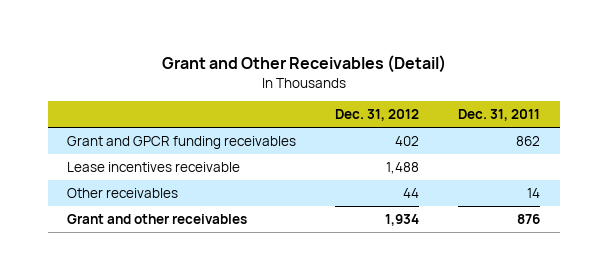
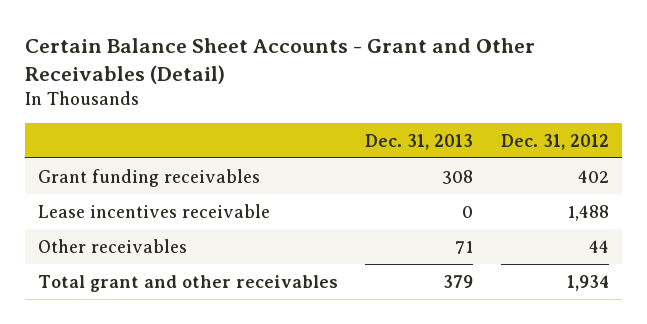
- Grant and Other Receivables (Detail)
+ Certain Balance Sheet Accounts - Grant and Other Receivables (Detail)
- | Dec. 31, 2012 | Dec. 31, 2011
+ | Dec. 31, 2013 | Dec. 31, 2012
- Grant and GPCR funding receivables | 402 | 862
+ Grant funding receivables | 308 | 402
- Grant and other receivables | 1,934 | 876
+ Total grant and other receivables | 379 | 1,934

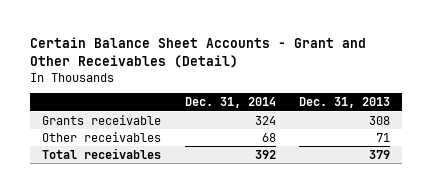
- | Dec. 31, 2013 | Dec. 31, 2012
+ | Dec. 31, 2014 | Dec. 31, 2013
- Grant funding receivables | 308 | 402
- Lease incentives receivable | 0 | 1,488
+ Grants receivable | 324 | 308
- Total grant and other receivables | 379 | 1,934
+ Total receivables | 392 | 379

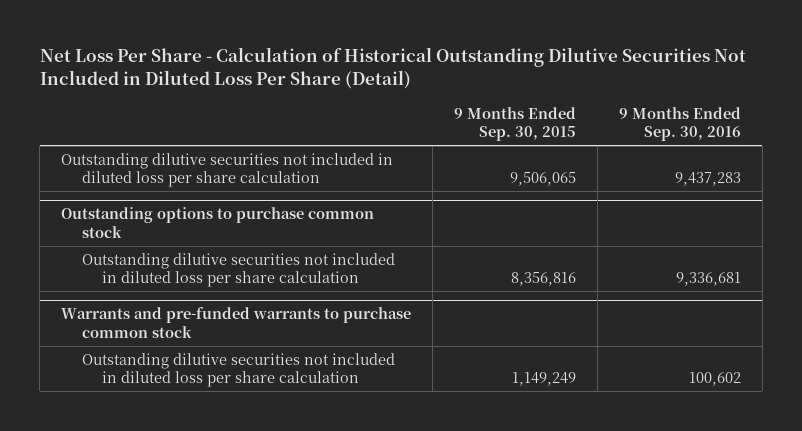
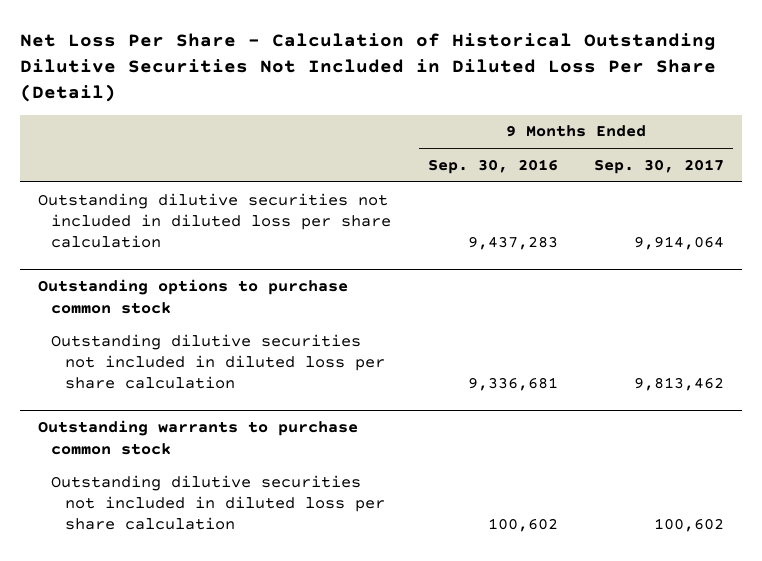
- | 9 Months Ended Sep. 30, 2015 | 9 Months Ended Sep. 30, 2016
+ | 9 Months Ended Sep. 30, 2016 | 9 Months Ended Sep. 30, 2017
- Warrants and pre-funded warrants to purchase common stock
+ Outstanding warrants to purchase common stock

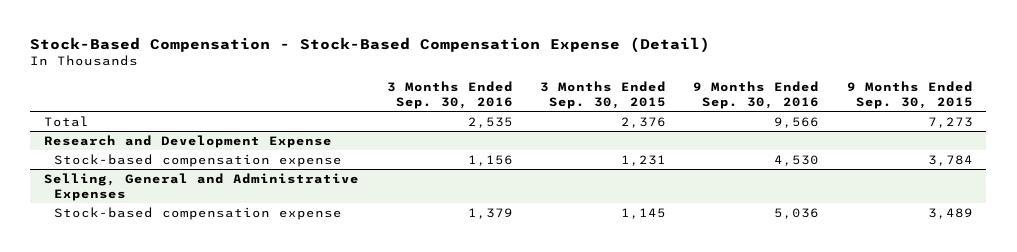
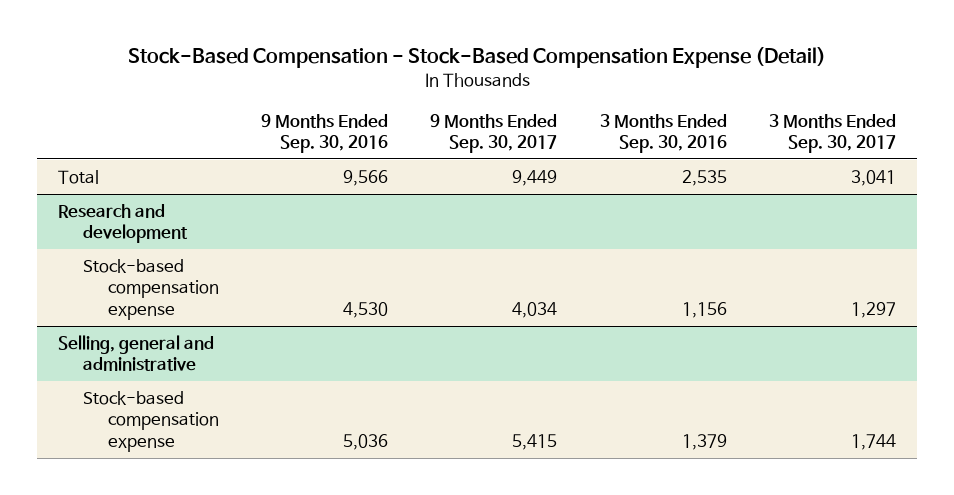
- | 3 Months Ended Sep. 30, 2016 | 3 Months Ended Sep. 30, 2015 | 9 Months Ended Sep. 30, 2016 | 9 Months Ended Sep. 30, 2015
+ | 9 Months Ended Sep. 30, 2016 | 9 Months Ended Sep. 30, 2017 | 3 Months Ended Sep. 30, 2016 | 3 Months Ended Sep. 30, 2017
- Research and Development Expense
+ Research and development
- Selling, General and Administrative Expenses
+ Selling, general and administrative

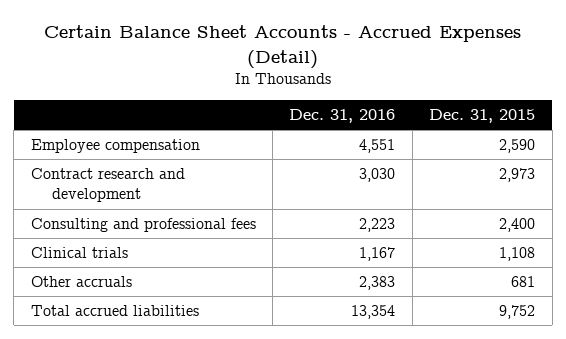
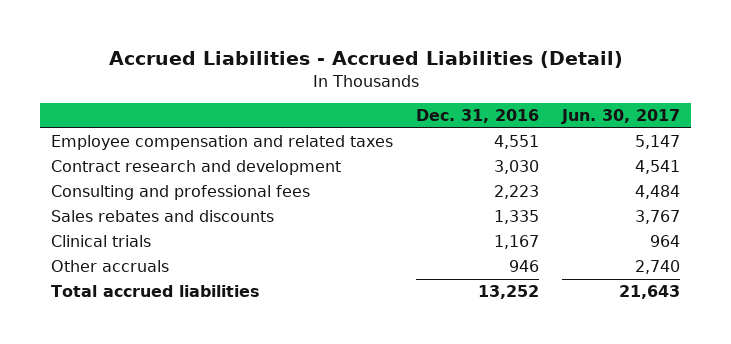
- Certain Balance Sheet Accounts - Accrued Expenses (Detail)
+ Accrued Liabilities - Accrued Liabilities (Detail)
- | Dec. 31, 2016 | Dec. 31, 2015
+ | Dec. 31, 2016 | Jun. 30, 2017
- Employee compensation | 4,551 | 2,590
+ Employee compensation and related taxes | 4,551 | 5,147
+ Sales rebates and discounts | 1,335 | 3,767
- Other accruals | 2,383 | 681
- Total accrued liabilities | 13,354 | 9,752
+ Other accruals | 946 | 2,740
+ Total accrued liabilities | 13,252 | 21,643

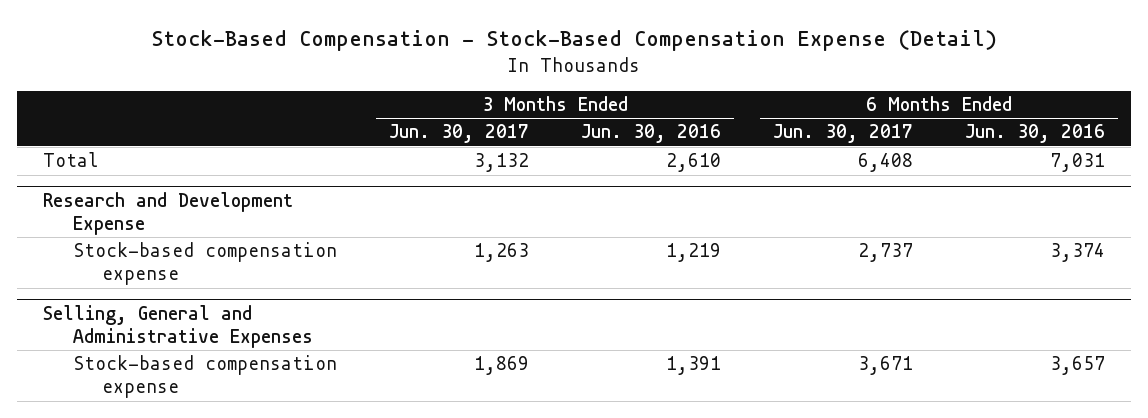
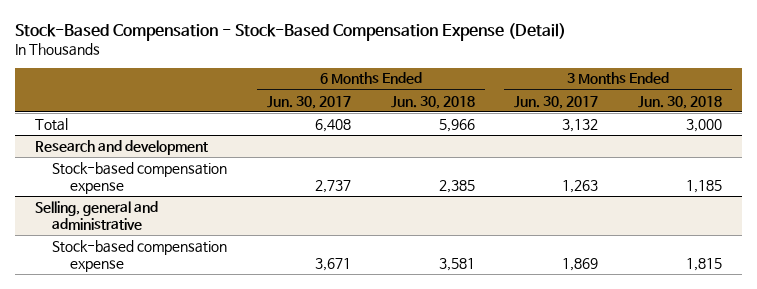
- | 3 Months Ended Jun. 30, 2017 | 3 Months Ended Jun. 30, 2016 | 6 Months Ended Jun. 30, 2017 | 6 Months Ended Jun. 30, 2016
+ | 6 Months Ended Jun. 30, 2017 | 6 Months Ended Jun. 30, 2018 | 3 Months Ended Jun. 30, 2017 | 3 Months Ended Jun. 30, 2018
- Research and Development Expense
+ Research and development
- Selling, General and Administrative Expenses
+ Selling, general and administrative

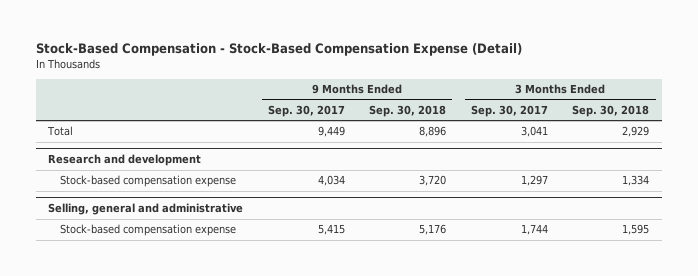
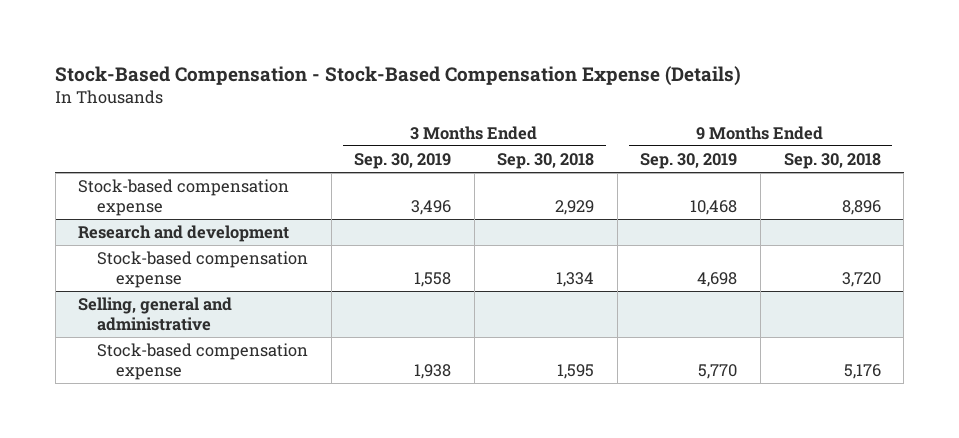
- Stock-Based Compensation - Stock-Based Compensation Expense (Detail)
+ Stock-Based Compensation - Stock-Based Compensation Expense (Details)
- | 9 Months Ended Sep. 30, 2017 | 9 Months Ended Sep. 30, 2018 | 3 Months Ended Sep. 30, 2017 | 3 Months Ended Sep. 30, 2018
+ | 3 Months Ended Sep. 30, 2019 | 3 Months Ended Sep. 30, 2018 | 9 Months Ended Sep. 30, 2019 | 9 Months Ended Sep. 30, 2018
- Total | 9,449 | 8,896 | 3,041 | 2,929
+ Stock-based compensation expense | 3,496 | 2,929 | 10,468 | 8,896

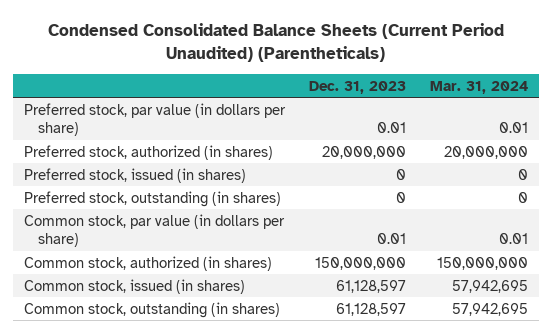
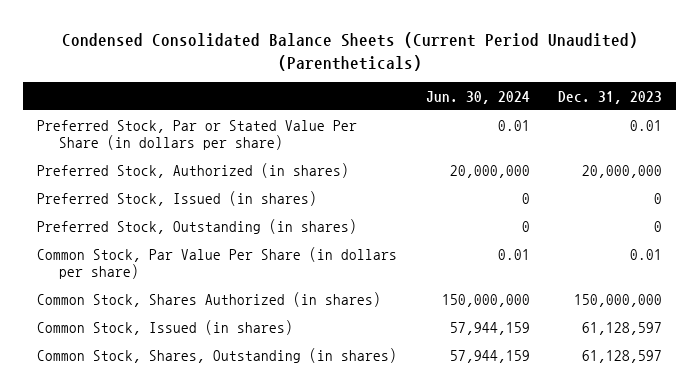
- | Dec. 31, 2023 | Mar. 31, 2024
+ | Jun. 30, 2024 | Dec. 31, 2023
- Preferred stock, par value (in dollars per share) | 0.01 | 0.01
- Preferred stock, authorized (in shares) | 20,000,000 | 20,000,000
- Preferred stock, issued (in shares) | 0 | 0
- Preferred stock, outstanding (in shares) | 0 | 0
- Common stock, par value (in dollars per share) | 0.01 | 0.01
- Common stock, authorized (in shares) | 150,000,000 | 150,000,000
- Common stock, issued (in shares) | 61,128,597 | 57,942,695
- Common stock, outstanding (in shares) | 61,128,597 | 57,942,695
+ Preferred Stock, Par or Stated Value Per Share (in dollars per share) | 0.01 | 0.01
+ Preferred Stock, Authorized (in shares) | 20,000,000 | 20,000,000
+ Preferred Stock, Issued (in shares) | 0 | 0
+ Preferred Stock, Outstanding (in shares) | 0 | 0
+ Common Stock, Par Value Per Share (in dollars per share) | 0.01 | 0.01
+ Common Stock, Shares Authorized (in shares) | 150,000,000 | 150,000,000
+ Common Stock, Issued (in shares) | 57,944,159 | 61,128,597
+ Common Stock, Shares, Outstanding (in shares) | 57,944,159 | 61,128,597

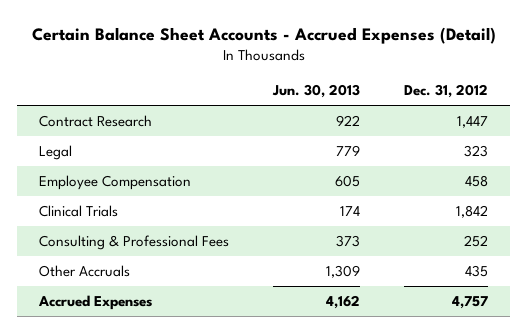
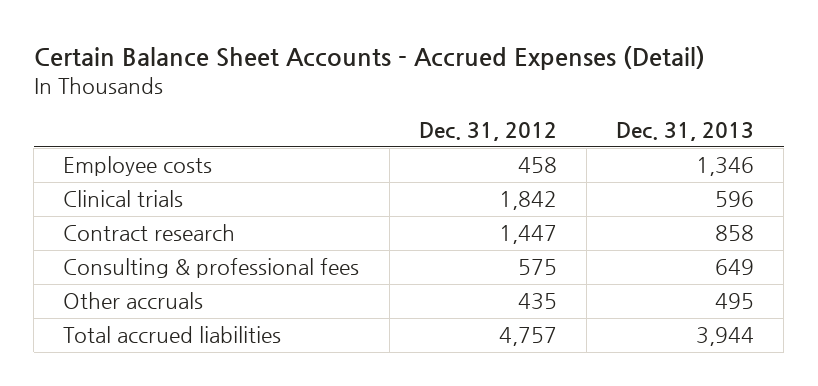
- | Jun. 30, 2013 | Dec. 31, 2012
+ | Dec. 31, 2012 | Dec. 31, 2013
- Contract Research | 922 | 1,447
- Legal | 779 | 323
- Employee Compensation | 605 | 458
- Clinical Trials | 174 | 1,842
- Consulting & Professional Fees | 373 | 252
- Other Accruals | 1,309 | 435
- Accrued Expenses | 4,162 | 4,757
+ Employee costs | 458 | 1,346
+ Clinical trials | 1,842 | 596
+ Contract research | 1,447 | 858
+ Consulting & professional fees | 575 | 649
+ Other accruals | 435 | 495
+ Total accrued liabilities | 4,757 | 3,944

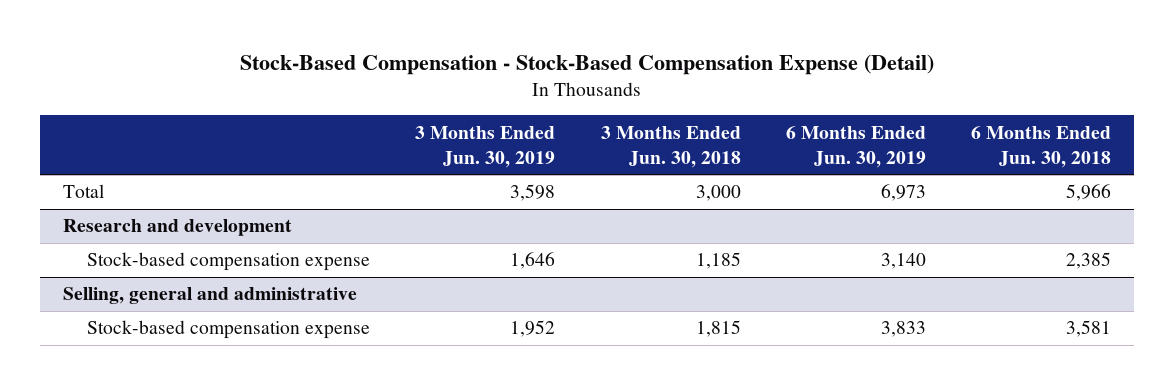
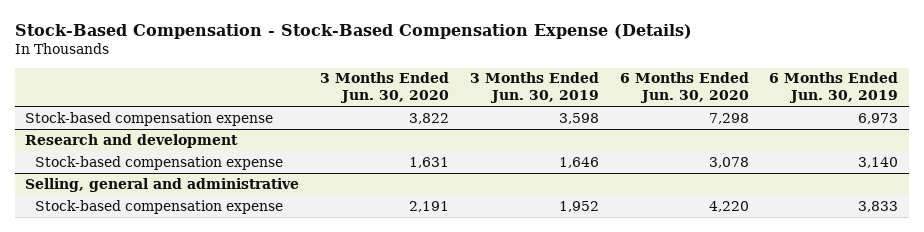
- Stock-Based Compensation - Stock-Based Compensation Expense (Detail)
+ Stock-Based Compensation - Stock-Based Compensation Expense (Details)
- | 3 Months Ended Jun. 30, 2019 | 3 Months Ended Jun. 30, 2018 | 6 Months Ended Jun. 30, 2019 | 6 Months Ended Jun. 30, 2018
+ | 3 Months Ended Jun. 30, 2020 | 3 Months Ended Jun. 30, 2019 | 6 Months Ended Jun. 30, 2020 | 6 Months Ended Jun. 30, 2019
- Total | 3,598 | 3,000 | 6,973 | 5,966
+ Stock-based compensation expense | 3,822 | 3,598 | 7,298 | 6,973

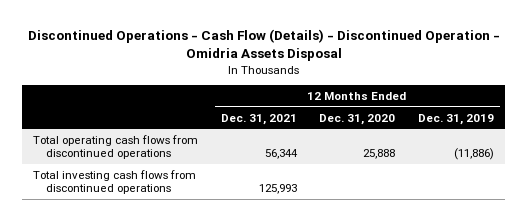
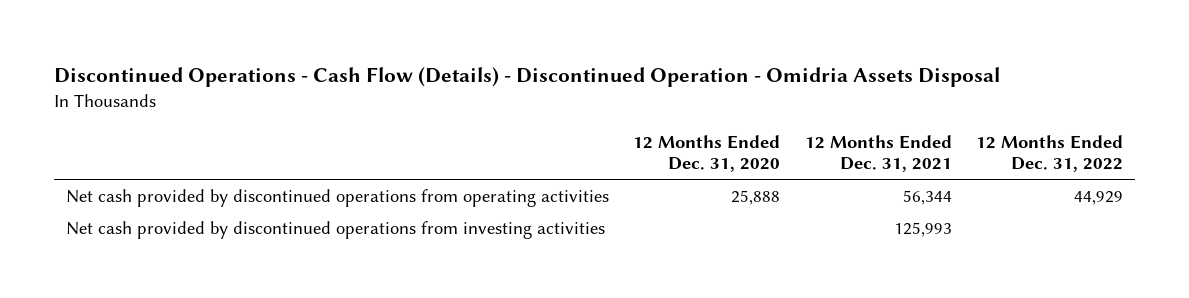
- | 12 Months Ended Dec. 31, 2021 | 12 Months Ended Dec. 31, 2020 | 12 Months Ended Dec. 31, 2019
+ | 12 Months Ended Dec. 31, 2020 | 12 Months Ended Dec. 31, 2021 | 12 Months Ended Dec. 31, 2022
- Total operating cash flows from discontinued operations | 56,344 | 25,888 | (11,886)
- Total investing cash flows from discontinued operations | 125,993 | |
+ Net cash provided by discontinued operations from operating activities | 25,888 | 56,344 | 44,929
+ Net cash provided by discontinued operations from investing activities | | 125,993 |

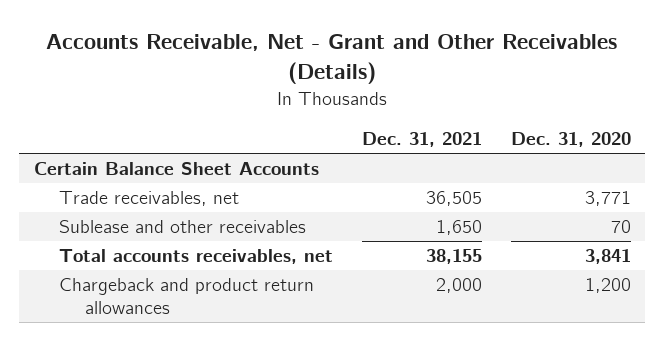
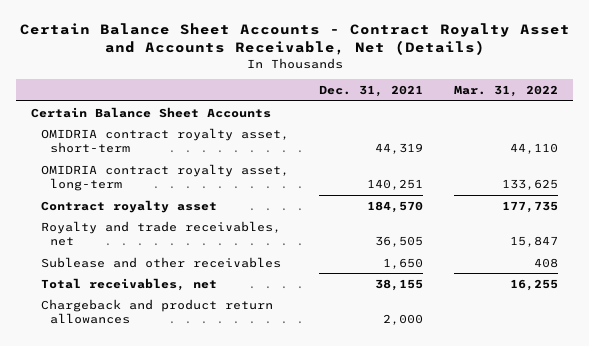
- Accounts Receivable, Net - Grant and Other Receivables (Details)
+ Certain Balance Sheet Accounts - Contract Royalty Asset and Accounts Receivable, Net (Details)
- | Dec. 31, 2021 | Dec. 31, 2020
+ | Dec. 31, 2021 | Mar. 31, 2022
- Trade receivables, net | 36,505 | 3,771
+ OMIDRIA contract royalty asset, short-term | 44,319 | 44,110
+ OMIDRIA contract royalty asset, long-term | 140,251 | 133,625
+ Contract royalty asset | 184,570 | 177,735
+ Royalty and trade receivables, net | 36,505 | 15,847
- Total accounts receivables, net | 38,155 | 3,841
+ Total receivables, net | 38,155 | 16,255

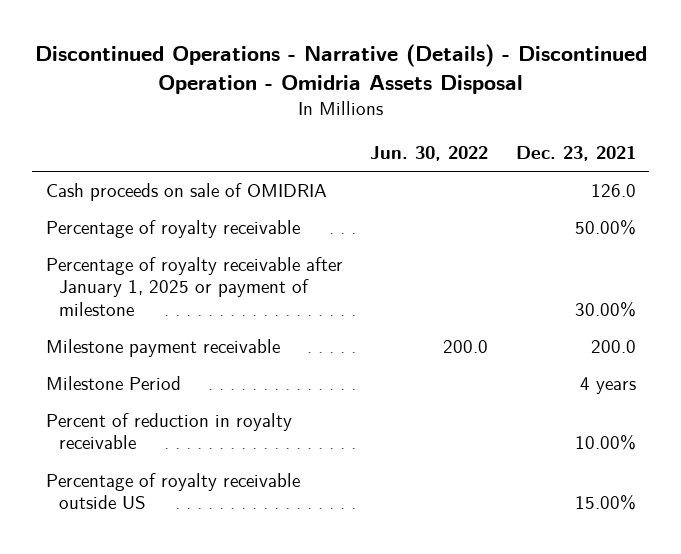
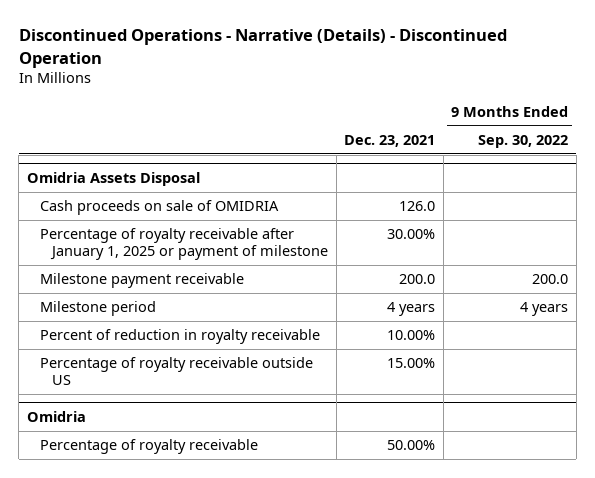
- Discontinued Operations - Narrative (Details) - Discontinued Operation - Omidria Assets Disposal
+ Discontinued Operations - Narrative (Details) - Discontinued Operation
- | Jun. 30, 2022 | Dec. 23, 2021
+ | Dec. 23, 2021 | 9 Months Ended Sep. 30, 2022
+ Omidria Assets Disposal
- Percentage of royalty receivable | | 50.00%
- Milestone Period | | 4 years
+ Milestone period | 4 years | 4 years
+ Omidria
+ Percentage of royalty receivable | 50.00% |

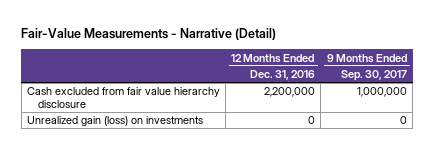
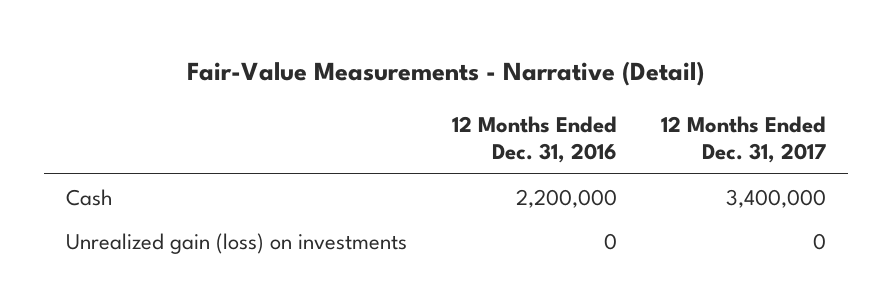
- | 12 Months Ended Dec. 31, 2016 | 9 Months Ended Sep. 30, 2017
+ | 12 Months Ended Dec. 31, 2016 | 12 Months Ended Dec. 31, 2017
- Cash excluded from fair value hierarchy disclosure | 2,200,000 | 1,000,000
+ Cash | 2,200,000 | 3,400,000

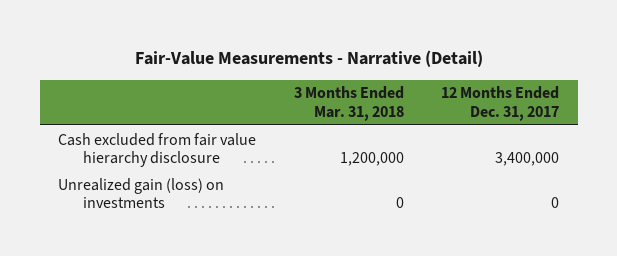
- | 12 Months Ended Dec. 31, 2016 | 12 Months Ended Dec. 31, 2017
+ | 3 Months Ended Mar. 31, 2018 | 12 Months Ended Dec. 31, 2017
- Cash | 2,200,000 | 3,400,000
+ Cash excluded from fair value hierarchy disclosure | 1,200,000 | 3,400,000

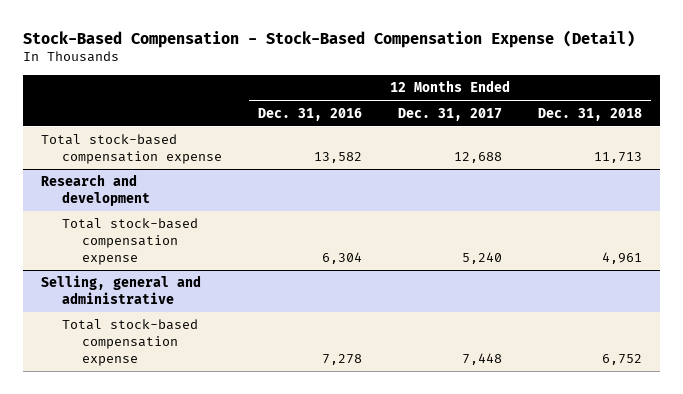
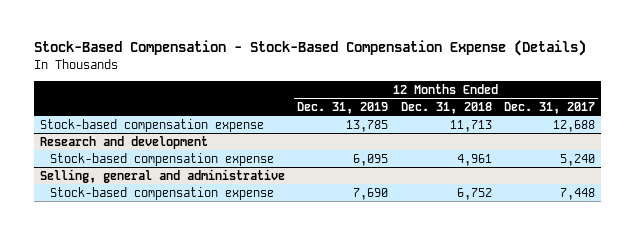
- Stock-Based Compensation - Stock-Based Compensation Expense (Detail)
+ Stock-Based Compensation - Stock-Based Compensation Expense (Details)
- | 12 Months Ended Dec. 31, 2016 | 12 Months Ended Dec. 31, 2017 | 12 Months Ended Dec. 31, 2018
+ | 12 Months Ended Dec. 31, 2019 | 12 Months Ended Dec. 31, 2018 | 12 Months Ended Dec. 31, 2017
- Total stock-based compensation expense | 13,582 | 12,688 | 11,713
+ Stock-based compensation expense | 13,785 | 11,713 | 12,688
@ Research and development
- Total stock-based compensation expense | 6,304 | 5,240 | 4,961
+ Stock-based compensation expense | 6,095 | 4,961 | 5,240
@ Selling, general and administrative
- Total stock-based compensation expense | 7,278 | 7,448 | 6,752
+ Stock-based compensation expense | 7,690 | 6,752 | 7,448

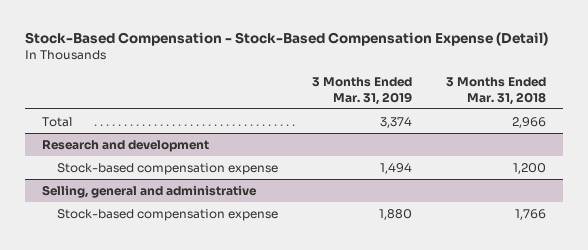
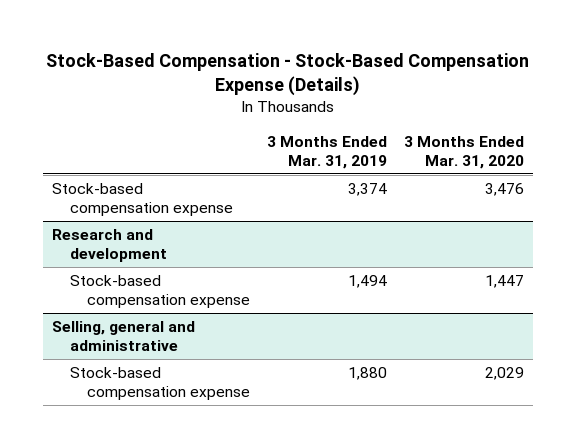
- Stock-Based Compensation - Stock-Based Compensation Expense (Detail)
+ Stock-Based Compensation - Stock-Based Compensation Expense (Details)
- | 3 Months Ended Mar. 31, 2019 | 3 Months Ended Mar. 31, 2018
+ | 3 Months Ended Mar. 31, 2019 | 3 Months Ended Mar. 31, 2020
- Total | 3,374 | 2,966
+ Stock-based compensation expense | 3,374 | 3,476

